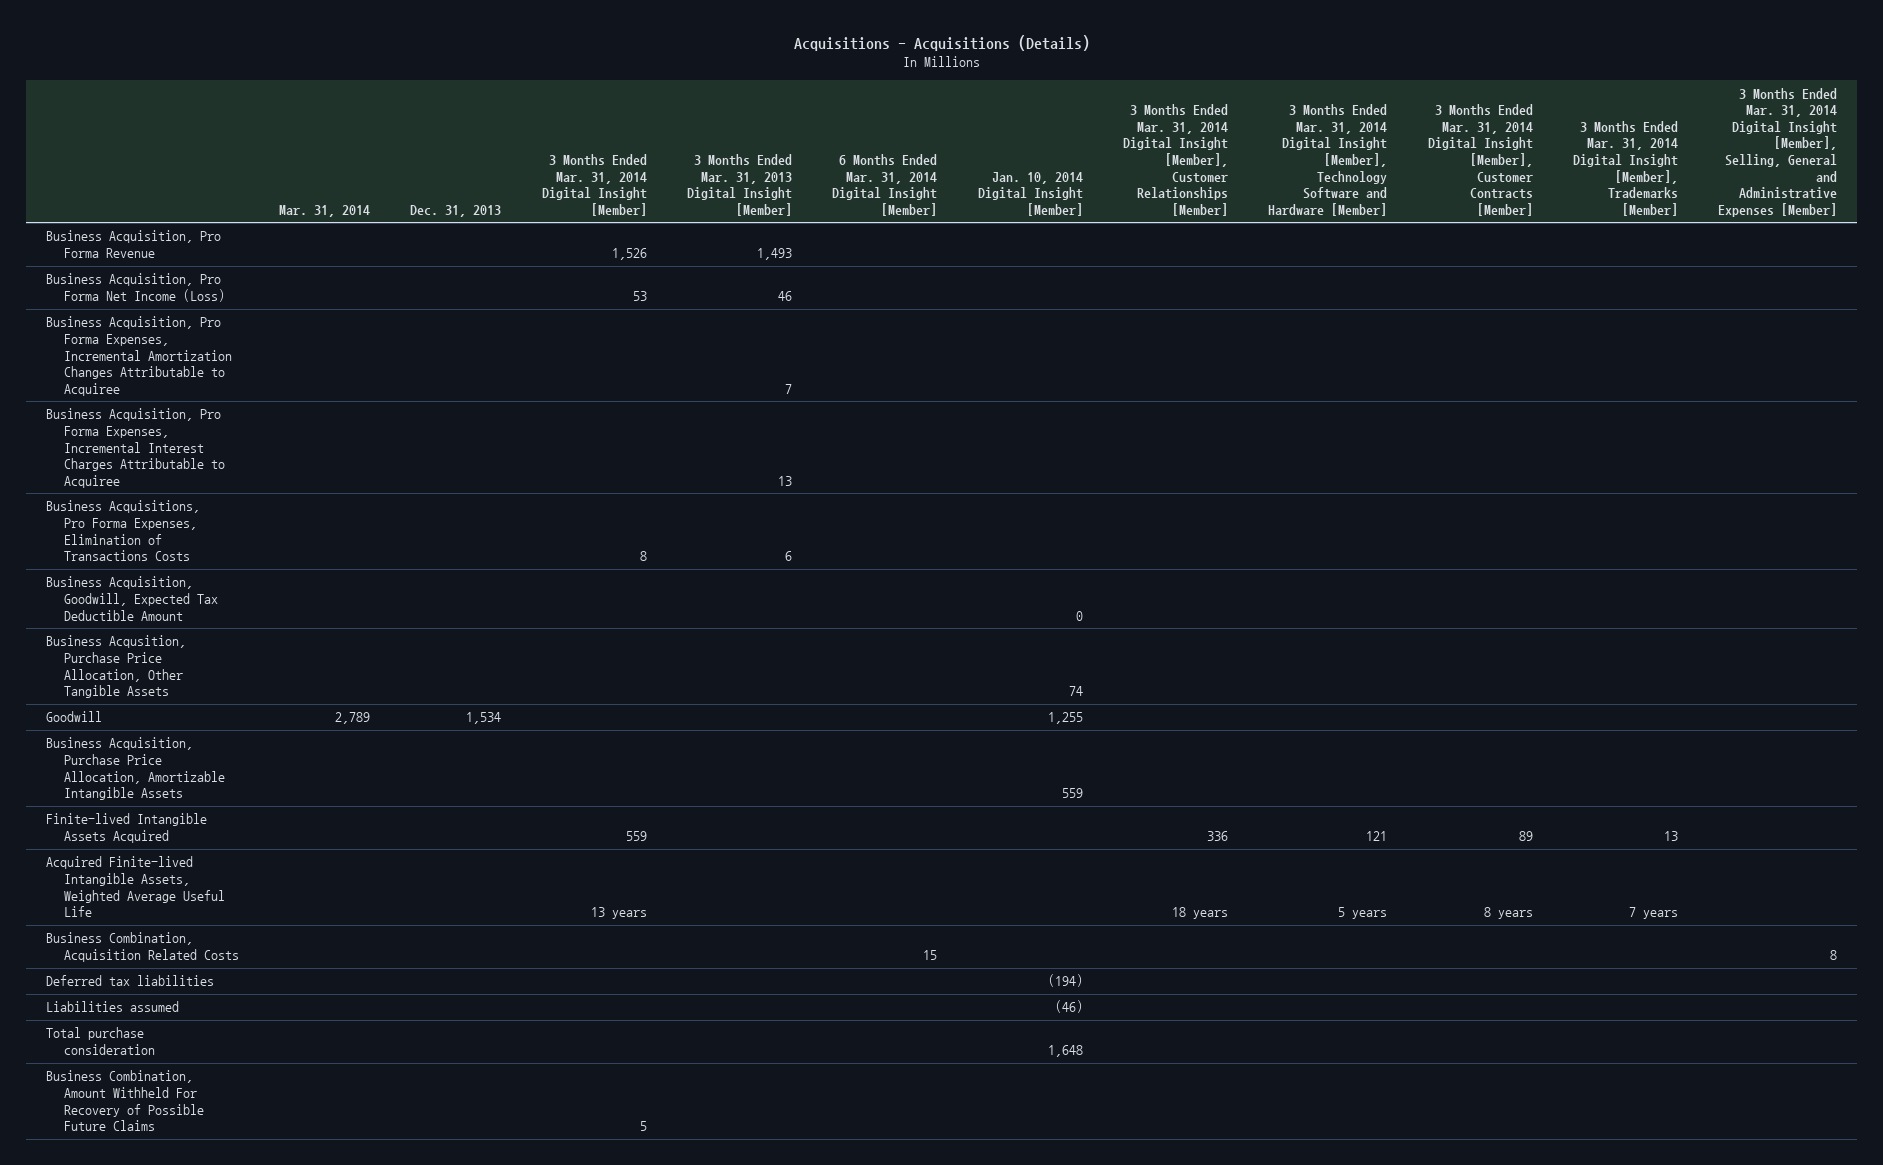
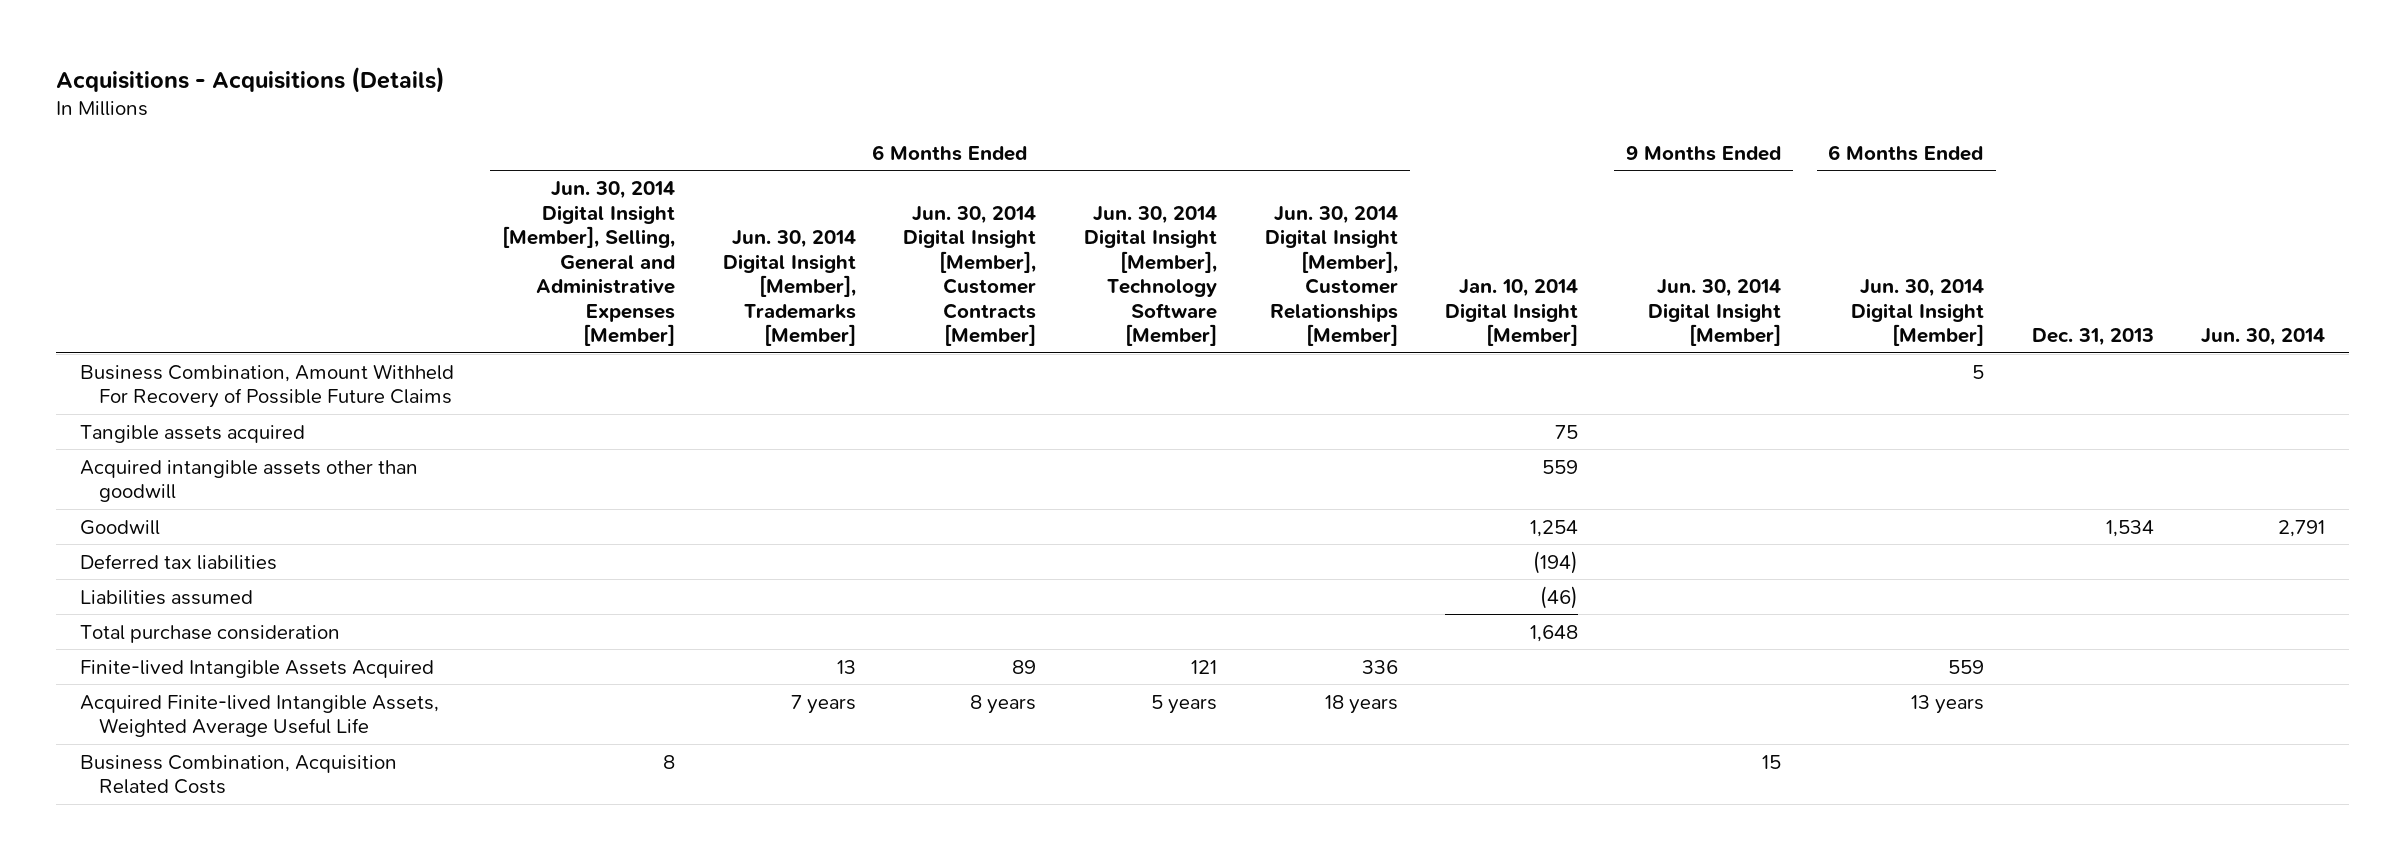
- | Mar. 31, 2014 | Dec. 31, 2013 | 3 Months Ended Mar. 31, 2014 Digital Insight [Member] | 3 Months Ended Mar. 31, 2013 Digital Insight [Member] | 6 Months Ended Mar. 31, 2014 Digital Insight [Member] | Jan. 10, 2014 Digital Insight [Member] | 3 Months Ended Mar. 31, 2014 Digital Insight [Member], Customer Relationships [Member] | 3 Months Ended Mar. 31, 2014 Digital Insight [Member], Technology Software and Hardware [Member] | 3 Months Ended Mar. 31, 2014 Digital Insight [Member], Customer Contracts [Member] | 3 Months Ended Mar. 31, 2014 Digital Insight [Member], Trademarks [Member] | 3 Months Ended Mar. 31, 2014 Digital Insight [Member], Selling, General and Administrative Expenses [Member]
+ | 6 Months Ended Jun. 30, 2014 Digital Insight [Member], Selling, General and Administrative Expenses [Member] | 6 Months Ended Jun. 30, 2014 Digital Insight [Member], Trademarks [Member] | 6 Months Ended Jun. 30, 2014 Digital Insight [Member], Customer Contracts [Member] | 6 Months Ended Jun. 30, 2014 Digital Insight [Member], Technology Software [Member] | 6 Months Ended Jun. 30, 2014 Digital Insight [Member], Customer Relationships [Member] | Jan. 10, 2014 Digital Insight [Member] | 9 Months Ended Jun. 30, 2014 Digital Insight [Member] | 6 Months Ended Jun. 30, 2014 Digital Insight [Member] | Dec. 31, 2013 | Jun. 30, 2014
- Business Acquisition, Pro Forma Revenue | | | 1,526 | 1,493 | | | | | | |
- Business Acquisition, Pro Forma Net Income (Loss) | | | 53 | 46 | | | | | | |
- Business Acquisition, Pro Forma Expenses, Incremental Amortization Changes Attributable to Acquiree | | | | 7 | | | | | | |
- Business Acquisition, Pro Forma Expenses, Incremental Interest Charges Attributable to Acquiree | | | | 13 | | | | | | |
- Business Acquisitions, Pro Forma Expenses, Elimination of Transactions Costs | | | 8 | 6 | | | | | | |
- Business Acquisition, Goodwill, Expected Tax Deductible Amount | | | | | | 0 | | | | |
- Business Acqusition, Purchase Price Allocation, Other Tangible Assets | | | | | | 74 | | | | |
- Goodwill | 2,789 | 1,534 | | | | 1,255 | | | | |
- Business Acquisition, Purchase Price Allocation, Amortizable Intangible Assets | | | | | | 559 | | | | |
moved up: Business Combination, Amount Withheld For Recovery of Possible Future Claims | | | | | | | | 5 | |
+ Tangible assets acquired | | | | | | 75 | | | |
+ Acquired intangible assets other than goodwill | | | | | | 559 | | | |
+ Goodwill | | | | | | 1,254 | | | 1,534 | 2,791
moved down: Finite-lived Intangible Assets Acquired | | 13 | 89 | 121 | 336 | | | 559 | |
moved down: Acquired Finite-lived Intangible Assets, Weighted Average Useful Life | | 7 years | 8 years | 5 years | 18 years | | | 13 years | |
moved down: Business Combination, Acquisition Related Costs | 8 | | | | | | 15 | | |

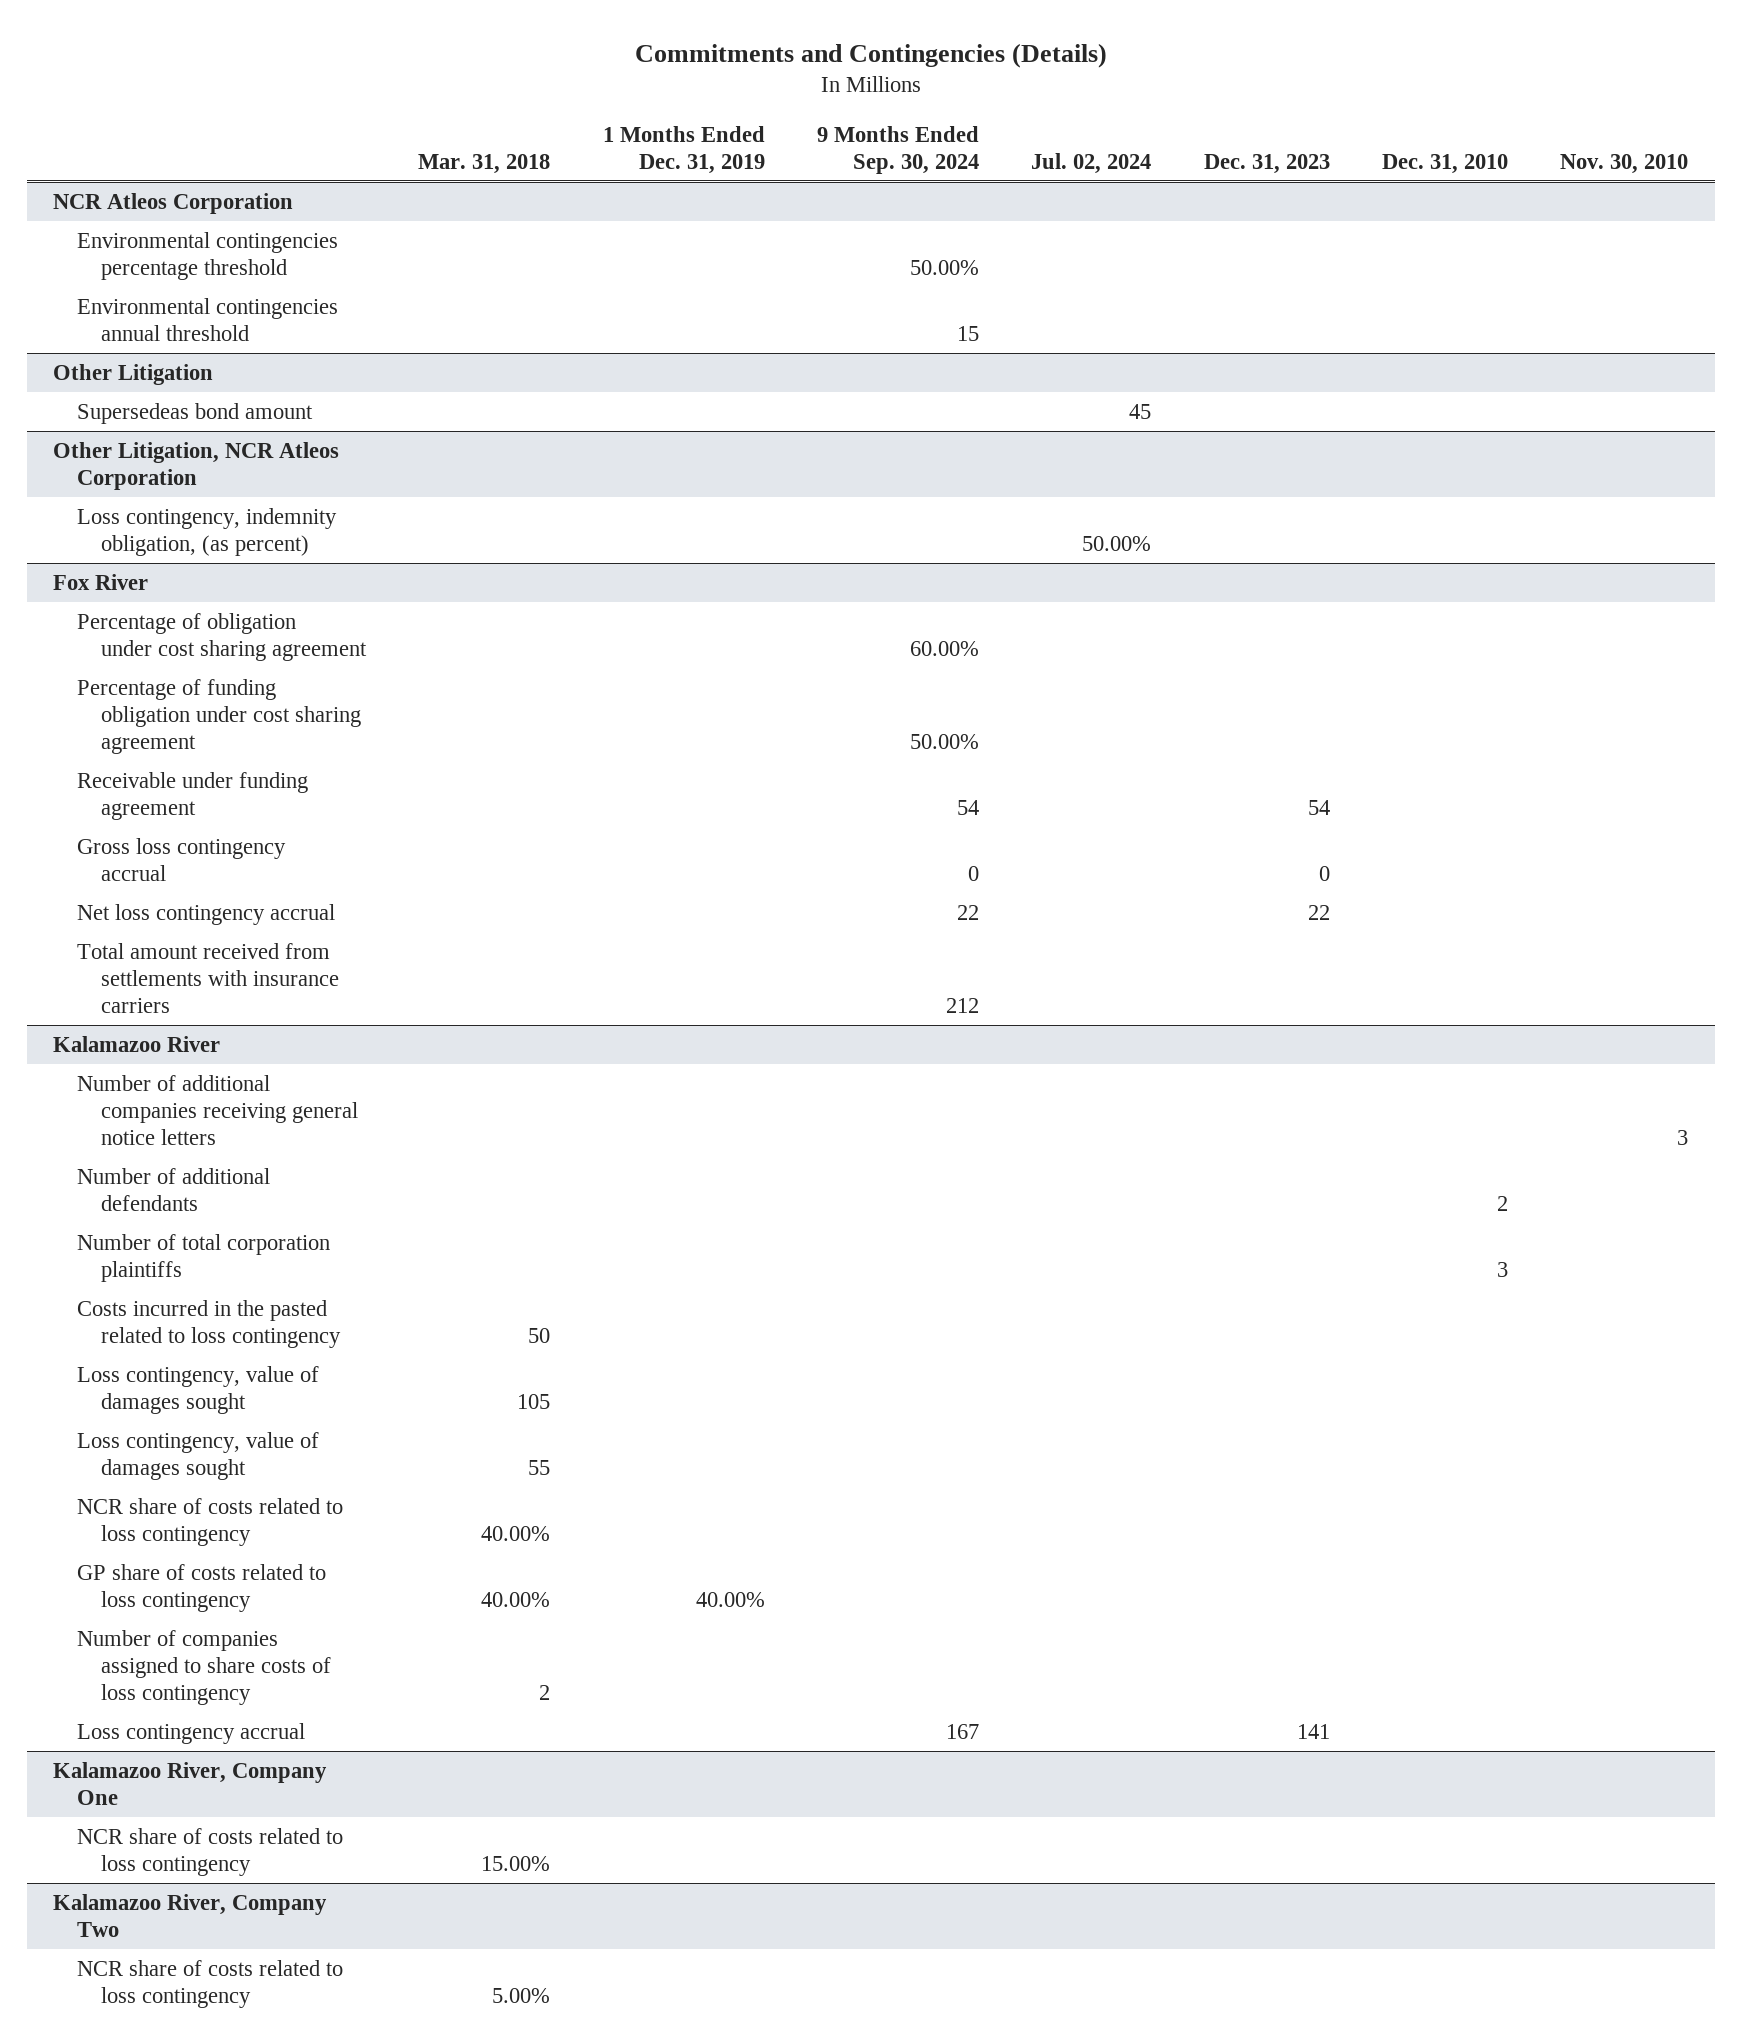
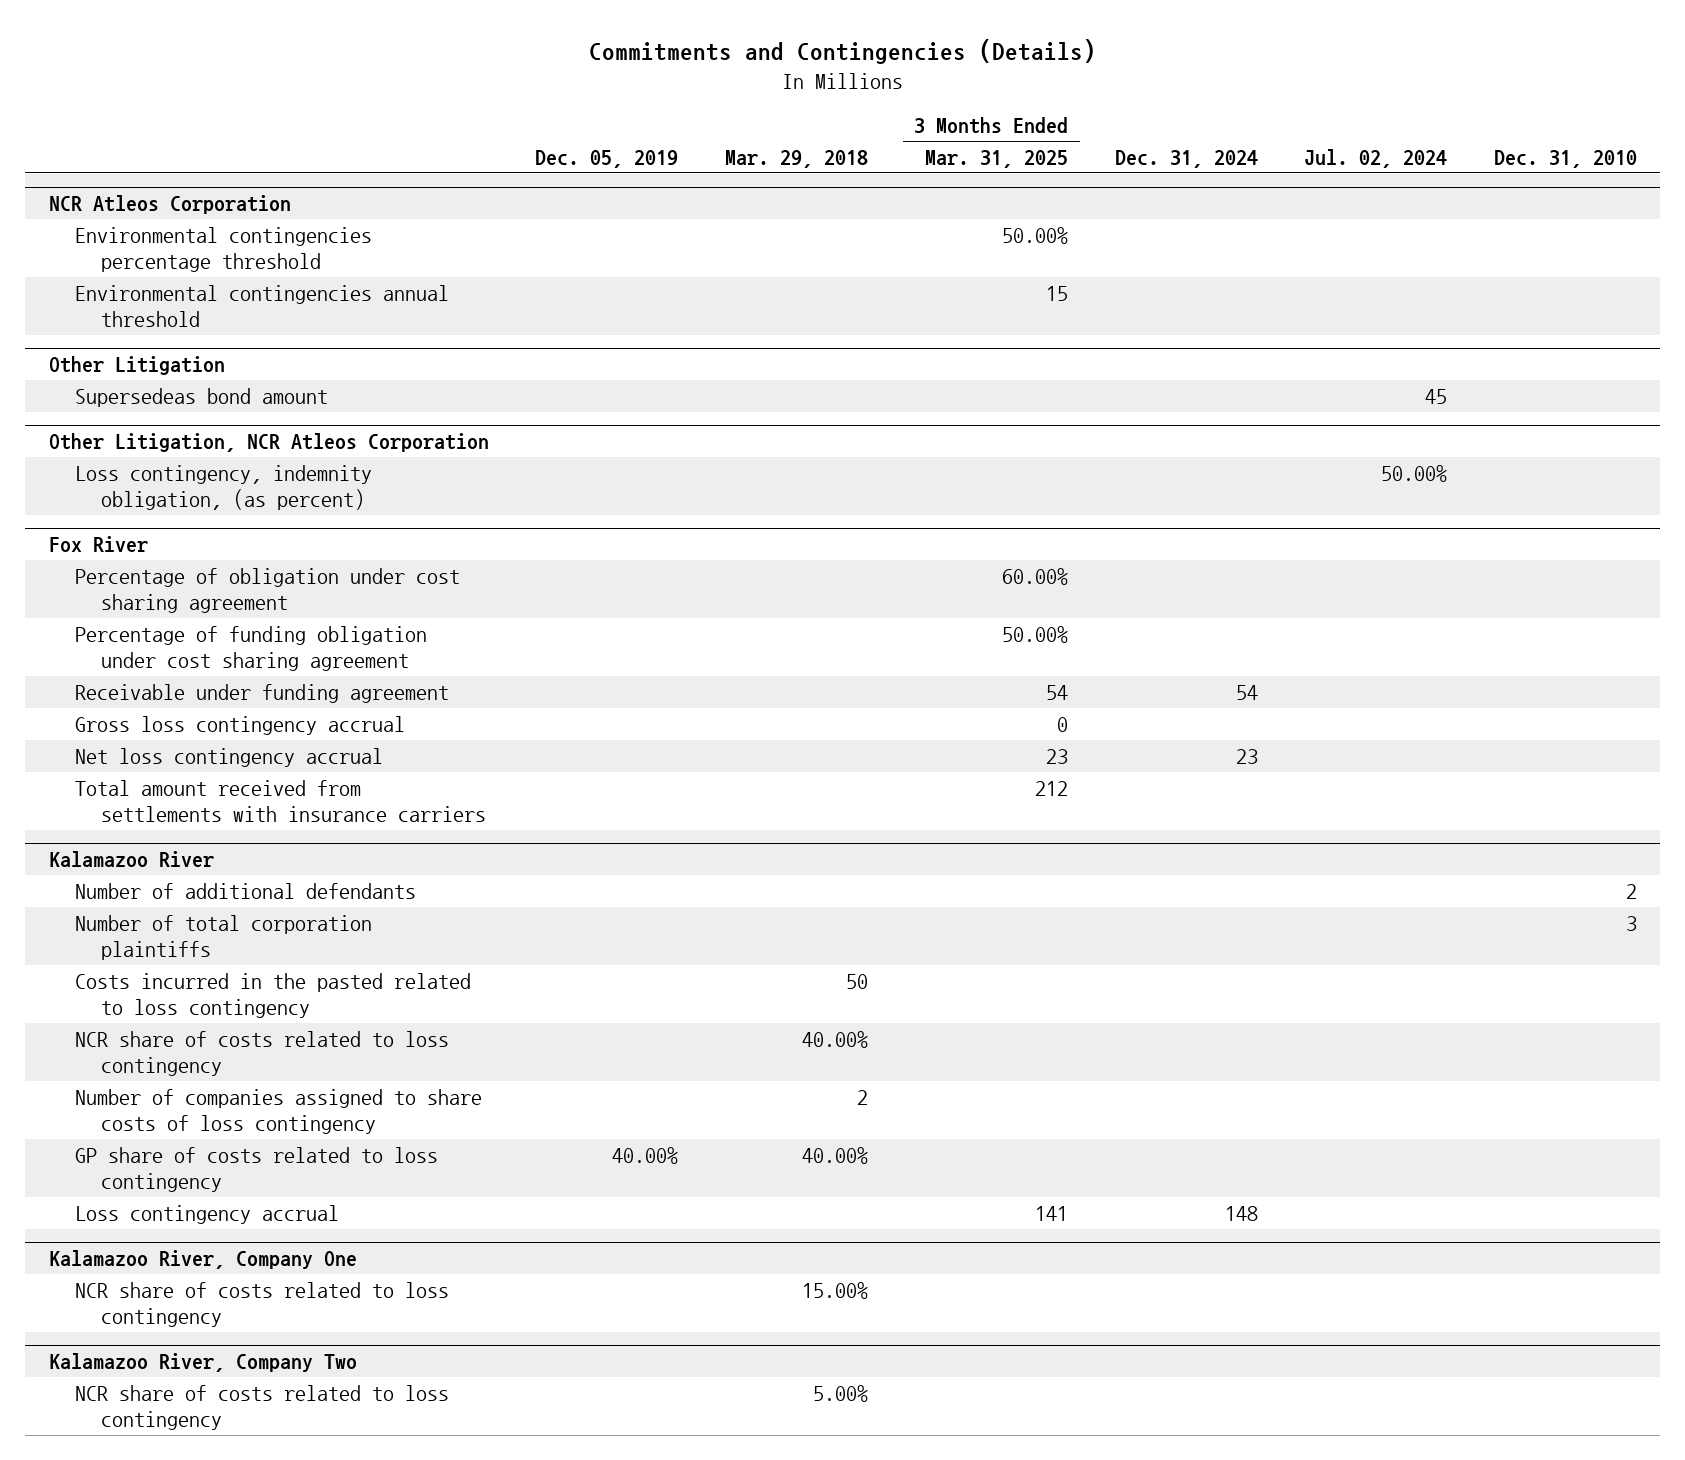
- | Mar. 31, 2018 | 1 Months Ended Dec. 31, 2019 | 9 Months Ended Sep. 30, 2024 | Jul. 02, 2024 | Dec. 31, 2023 | Dec. 31, 2010 | Nov. 30, 2010
+ | Dec. 05, 2019 | Mar. 29, 2018 | 3 Months Ended Mar. 31, 2025 | Dec. 31, 2024 | Jul. 02, 2024 | Dec. 31, 2010
@ Kalamazoo River
- Number of additional companies receiving general notice letters | | | | | | | 3
- Loss contingency, value of damages sought | 105 | | | | | |
- Loss contingency, value of damages sought | 55 | | | | | |
moved down: GP share of costs related to loss contingency | 40.00% | 40.00% | | | |

